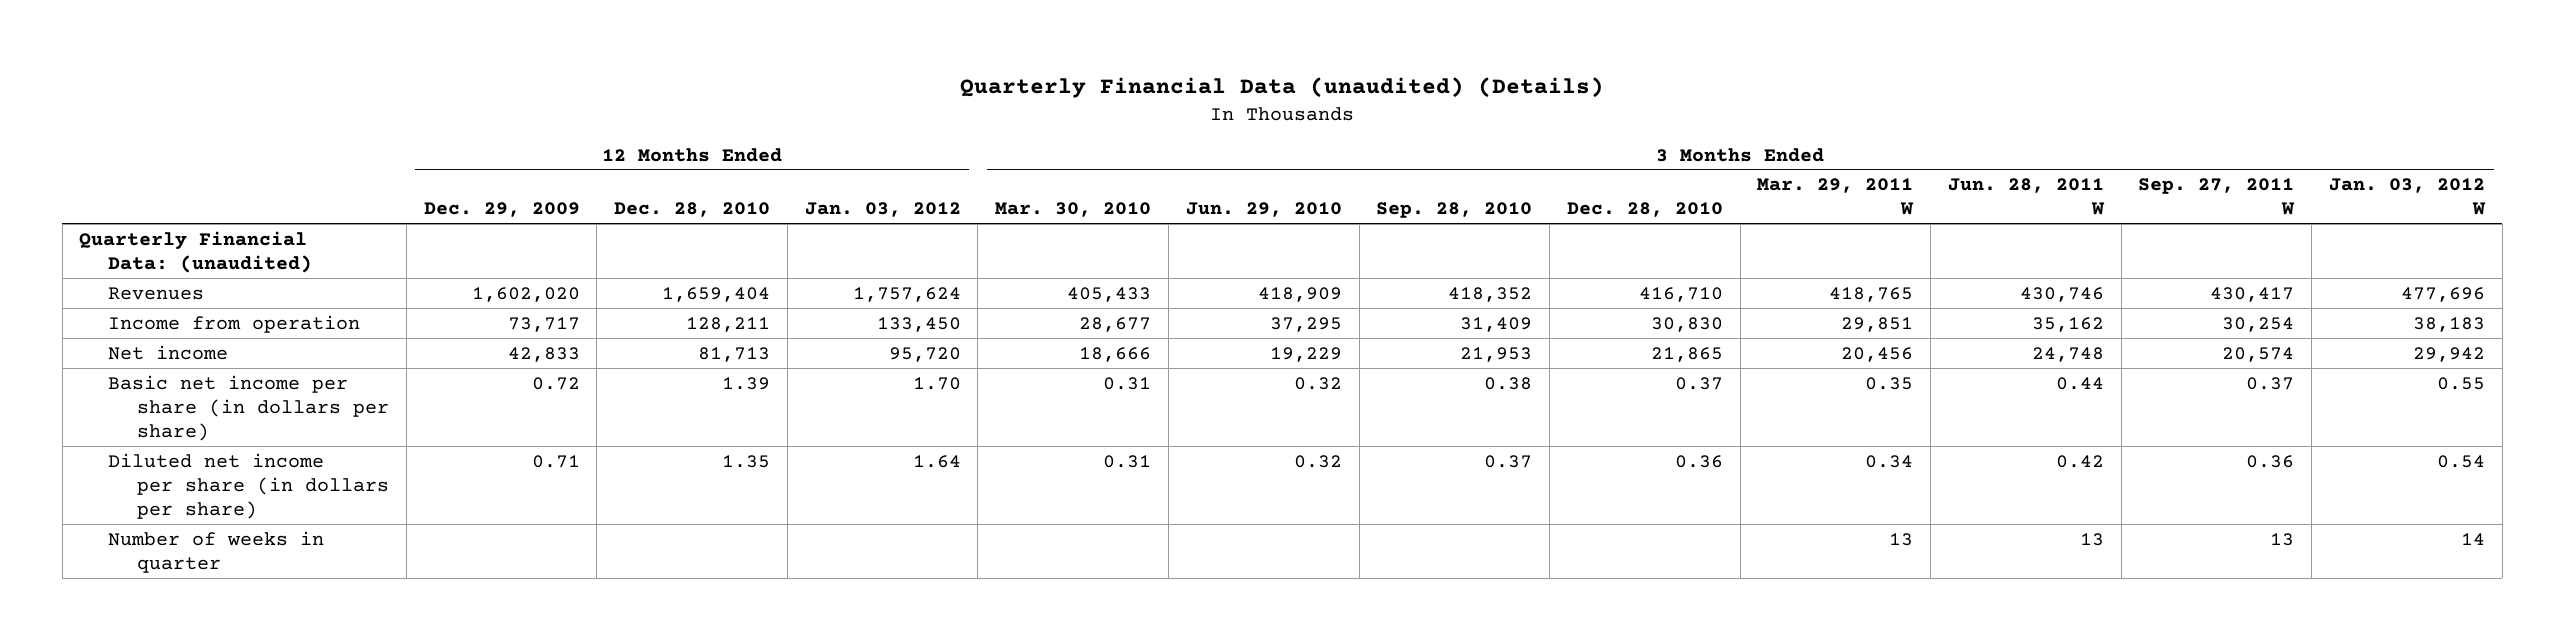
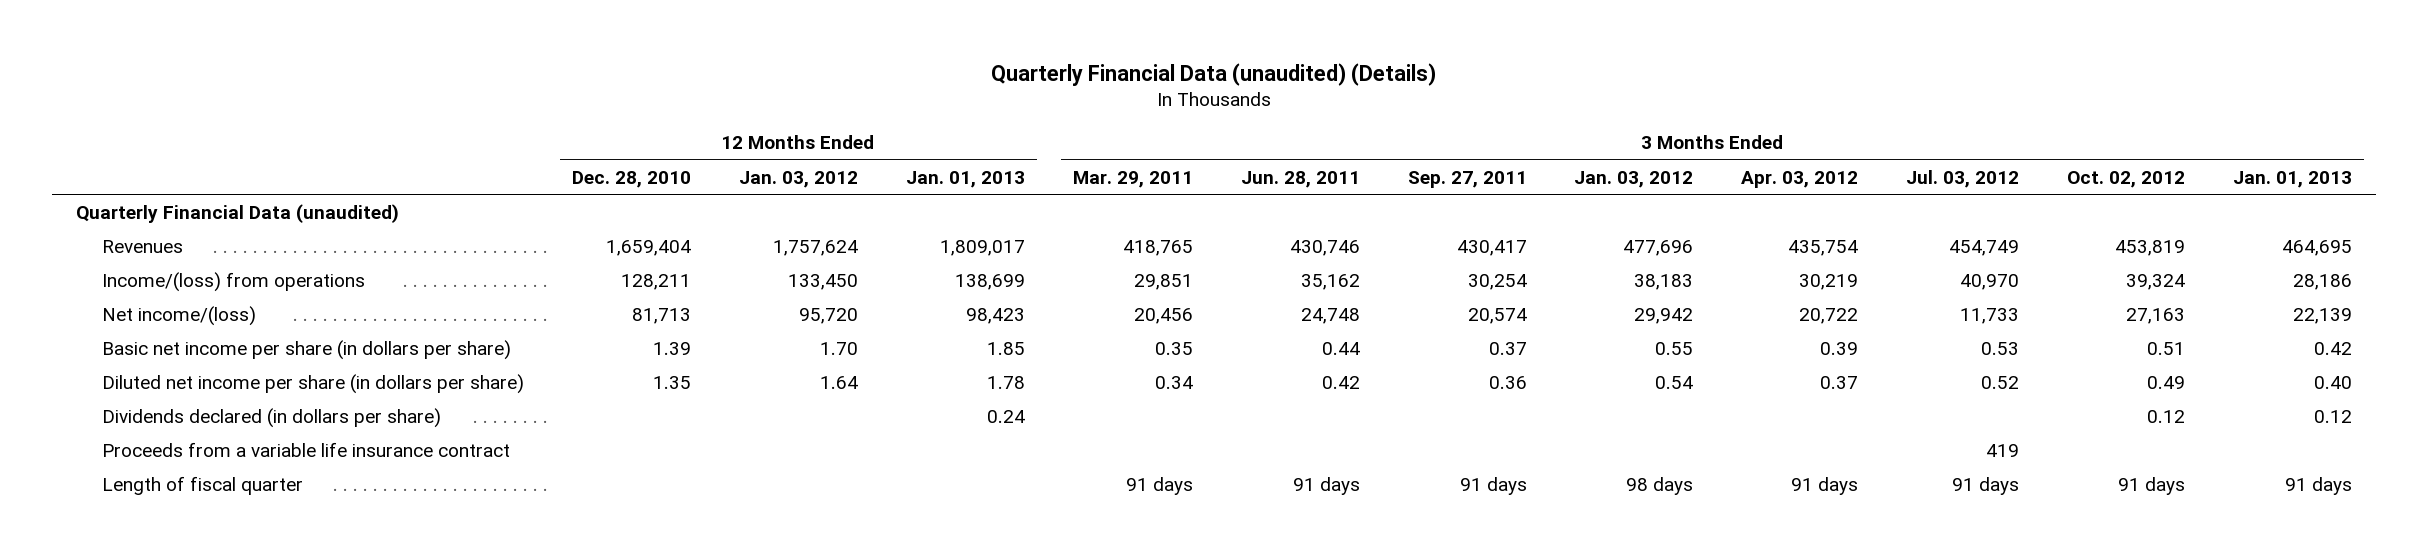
- | 12 Months Ended Dec. 29, 2009 | 12 Months Ended Dec. 28, 2010 | 12 Months Ended Jan. 03, 2012 | 3 Months Ended Mar. 30, 2010 | 3 Months Ended Jun. 29, 2010 | 3 Months Ended Sep. 28, 2010 | 3 Months Ended Dec. 28, 2010 | 3 Months Ended Mar. 29, 2011 W | 3 Months Ended Jun. 28, 2011 W | 3 Months Ended Sep. 27, 2011 W | 3 Months Ended Jan. 03, 2012 W
+ | 12 Months Ended Dec. 28, 2010 | 12 Months Ended Jan. 03, 2012 | 12 Months Ended Jan. 01, 2013 | 3 Months Ended Mar. 29, 2011 | 3 Months Ended Jun. 28, 2011 | 3 Months Ended Sep. 27, 2011 | 3 Months Ended Jan. 03, 2012 | 3 Months Ended Apr. 03, 2012 | 3 Months Ended Jul. 03, 2012 | 3 Months Ended Oct. 02, 2012 | 3 Months Ended Jan. 01, 2013
- Quarterly Financial Data: (unaudited)
+ Quarterly Financial Data (unaudited)
- Income from operation | 73,717 | 128,211 | 133,450 | 28,677 | 37,295 | 31,409 | 30,830 | 29,851 | 35,162 | 30,254 | 38,183
- Net income | 42,833 | 81,713 | 95,720 | 18,666 | 19,229 | 21,953 | 21,865 | 20,456 | 24,748 | 20,574 | 29,942
+ Income/(loss) from operations | 128,211 | 133,450 | 138,699 | 29,851 | 35,162 | 30,254 | 38,183 | 30,219 | 40,970 | 39,324 | 28,186
+ Net income/(loss) | 81,713 | 95,720 | 98,423 | 20,456 | 24,748 | 20,574 | 29,942 | 20,722 | 11,733 | 27,163 | 22,139
- Number of weeks in quarter | | | | | | | | 13 | 13 | 13 | 14
+ Dividends declared (in dollars per share) | | | 0.24 | | | | | | | 0.12 | 0.12
+ Proceeds from a variable life insurance contract | | | | | | | | | 419 | |
+ Length of fiscal quarter | | | | 91 days | 91 days | 91 days | 98 days | 91 days | 91 days | 91 days | 91 days

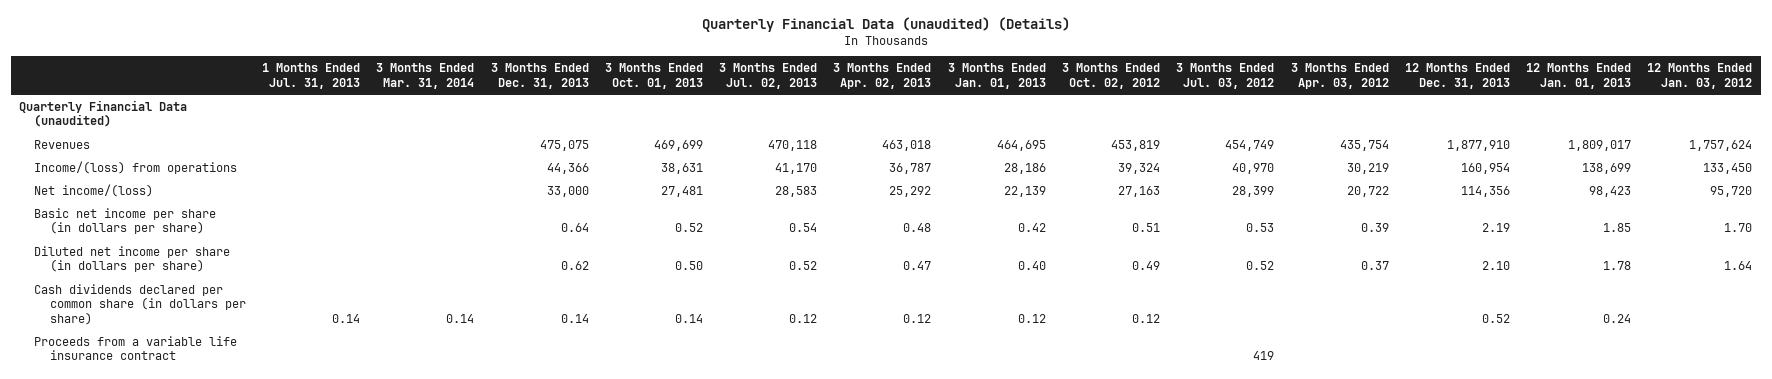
- | 12 Months Ended Dec. 28, 2010 | 12 Months Ended Jan. 03, 2012 | 12 Months Ended Jan. 01, 2013 | 3 Months Ended Mar. 29, 2011 | 3 Months Ended Jun. 28, 2011 | 3 Months Ended Sep. 27, 2011 | 3 Months Ended Jan. 03, 2012 | 3 Months Ended Apr. 03, 2012 | 3 Months Ended Jul. 03, 2012 | 3 Months Ended Oct. 02, 2012 | 3 Months Ended Jan. 01, 2013
+ | 1 Months Ended Jul. 31, 2013 | 3 Months Ended Mar. 31, 2014 | 3 Months Ended Dec. 31, 2013 | 3 Months Ended Oct. 01, 2013 | 3 Months Ended Jul. 02, 2013 | 3 Months Ended Apr. 02, 2013 | 3 Months Ended Jan. 01, 2013 | 3 Months Ended Oct. 02, 2012 | 3 Months Ended Jul. 03, 2012 | 3 Months Ended Apr. 03, 2012 | 12 Months Ended Dec. 31, 2013 | 12 Months Ended Jan. 01, 2013 | 12 Months Ended Jan. 03, 2012
- Net income/(loss) | 81,713 | 95,720 | 98,423 | 20,456 | 24,748 | 20,574 | 29,942 | 20,722 | 11,733 | 27,163 | 22,139
+ Net income/(loss) | | | 33,000 | 27,481 | 28,583 | 25,292 | 22,139 | 27,163 | 28,399 | 20,722 | 114,356 | 98,423 | 95,720
- Dividends declared (in dollars per share) | | | 0.24 | | | | | | | 0.12 | 0.12
+ Cash dividends declared per common share (in dollars per share) | 0.14 | 0.14 | 0.14 | 0.14 | 0.12 | 0.12 | 0.12 | 0.12 | | | 0.52 | 0.24 |
- Length of fiscal quarter | | | | 91 days | 91 days | 91 days | 98 days | 91 days | 91 days | 91 days | 91 days

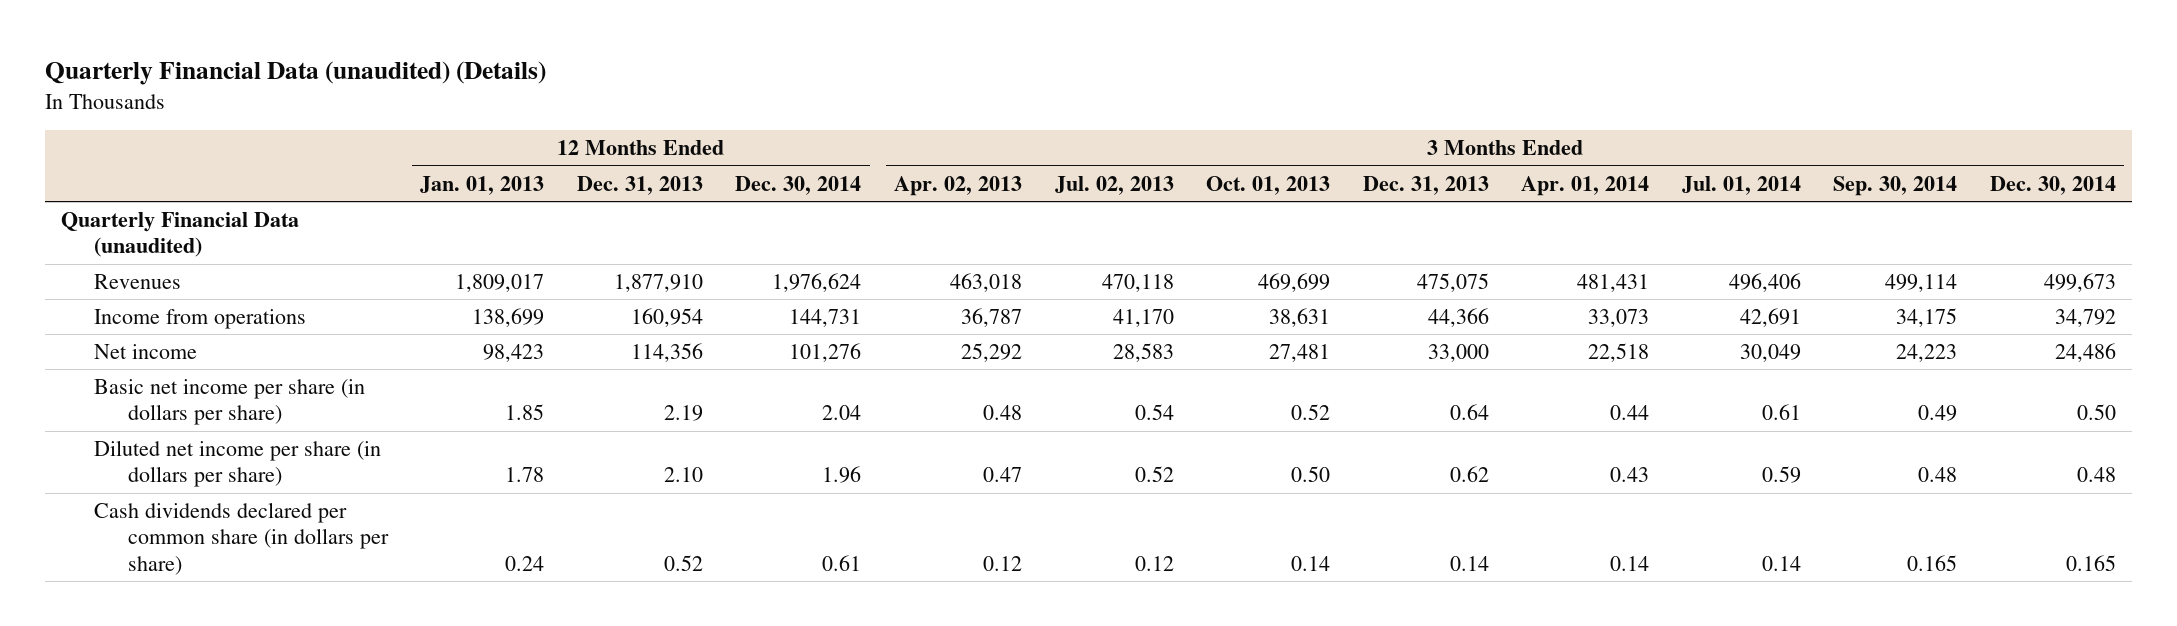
- | 1 Months Ended Jul. 31, 2013 | 3 Months Ended Mar. 31, 2014 | 3 Months Ended Dec. 31, 2013 | 3 Months Ended Oct. 01, 2013 | 3 Months Ended Jul. 02, 2013 | 3 Months Ended Apr. 02, 2013 | 3 Months Ended Jan. 01, 2013 | 3 Months Ended Oct. 02, 2012 | 3 Months Ended Jul. 03, 2012 | 3 Months Ended Apr. 03, 2012 | 12 Months Ended Dec. 31, 2013 | 12 Months Ended Jan. 01, 2013 | 12 Months Ended Jan. 03, 2012
+ | 12 Months Ended Jan. 01, 2013 | 12 Months Ended Dec. 31, 2013 | 12 Months Ended Dec. 30, 2014 | 3 Months Ended Apr. 02, 2013 | 3 Months Ended Jul. 02, 2013 | 3 Months Ended Oct. 01, 2013 | 3 Months Ended Dec. 31, 2013 | 3 Months Ended Apr. 01, 2014 | 3 Months Ended Jul. 01, 2014 | 3 Months Ended Sep. 30, 2014 | 3 Months Ended Dec. 30, 2014
- Income/(loss) from operations | | | 44,366 | 38,631 | 41,170 | 36,787 | 28,186 | 39,324 | 40,970 | 30,219 | 160,954 | 138,699 | 133,450
- Net income/(loss) | | | 33,000 | 27,481 | 28,583 | 25,292 | 22,139 | 27,163 | 28,399 | 20,722 | 114,356 | 98,423 | 95,720
+ Income from operations | 138,699 | 160,954 | 144,731 | 36,787 | 41,170 | 38,631 | 44,366 | 33,073 | 42,691 | 34,175 | 34,792
+ Net income | 98,423 | 114,356 | 101,276 | 25,292 | 28,583 | 27,481 | 33,000 | 22,518 | 30,049 | 24,223 | 24,486
- Proceeds from a variable life insurance contract | | | | | | | | | 419 | | | |

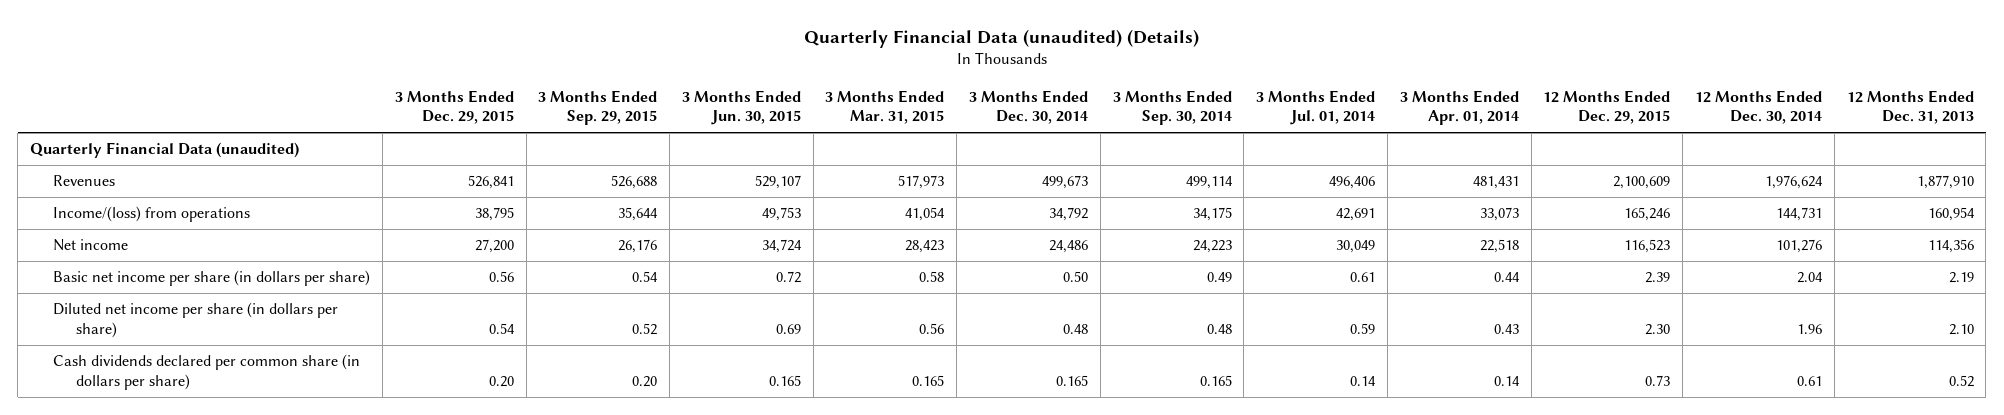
- | 12 Months Ended Jan. 01, 2013 | 12 Months Ended Dec. 31, 2013 | 12 Months Ended Dec. 30, 2014 | 3 Months Ended Apr. 02, 2013 | 3 Months Ended Jul. 02, 2013 | 3 Months Ended Oct. 01, 2013 | 3 Months Ended Dec. 31, 2013 | 3 Months Ended Apr. 01, 2014 | 3 Months Ended Jul. 01, 2014 | 3 Months Ended Sep. 30, 2014 | 3 Months Ended Dec. 30, 2014
+ | 3 Months Ended Dec. 29, 2015 | 3 Months Ended Sep. 29, 2015 | 3 Months Ended Jun. 30, 2015 | 3 Months Ended Mar. 31, 2015 | 3 Months Ended Dec. 30, 2014 | 3 Months Ended Sep. 30, 2014 | 3 Months Ended Jul. 01, 2014 | 3 Months Ended Apr. 01, 2014 | 12 Months Ended Dec. 29, 2015 | 12 Months Ended Dec. 30, 2014 | 12 Months Ended Dec. 31, 2013
- Income from operations | 138,699 | 160,954 | 144,731 | 36,787 | 41,170 | 38,631 | 44,366 | 33,073 | 42,691 | 34,175 | 34,792
+ Income/(loss) from operations | 38,795 | 35,644 | 49,753 | 41,054 | 34,792 | 34,175 | 42,691 | 33,073 | 165,246 | 144,731 | 160,954

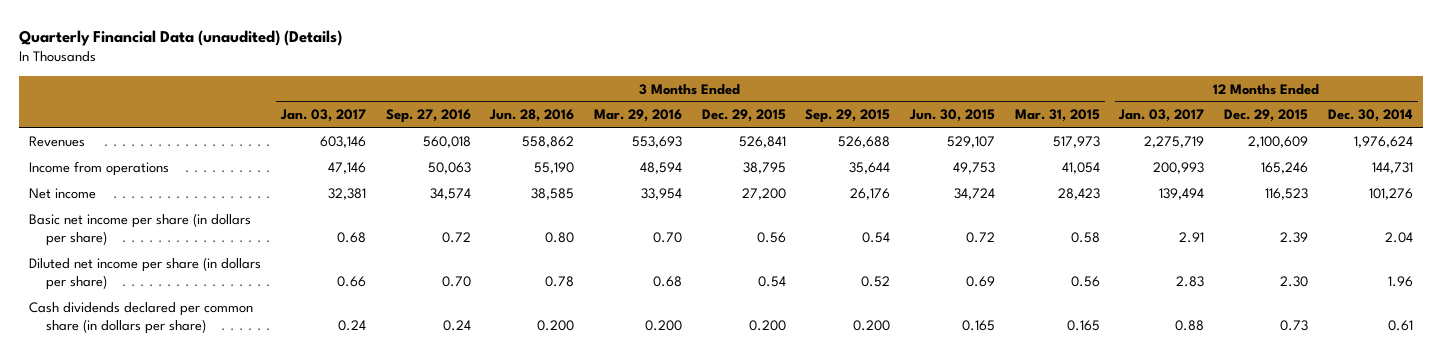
- | 3 Months Ended Dec. 29, 2015 | 3 Months Ended Sep. 29, 2015 | 3 Months Ended Jun. 30, 2015 | 3 Months Ended Mar. 31, 2015 | 3 Months Ended Dec. 30, 2014 | 3 Months Ended Sep. 30, 2014 | 3 Months Ended Jul. 01, 2014 | 3 Months Ended Apr. 01, 2014 | 12 Months Ended Dec. 29, 2015 | 12 Months Ended Dec. 30, 2014 | 12 Months Ended Dec. 31, 2013
+ | 3 Months Ended Jan. 03, 2017 | 3 Months Ended Sep. 27, 2016 | 3 Months Ended Jun. 28, 2016 | 3 Months Ended Mar. 29, 2016 | 3 Months Ended Dec. 29, 2015 | 3 Months Ended Sep. 29, 2015 | 3 Months Ended Jun. 30, 2015 | 3 Months Ended Mar. 31, 2015 | 12 Months Ended Jan. 03, 2017 | 12 Months Ended Dec. 29, 2015 | 12 Months Ended Dec. 30, 2014
- Quarterly Financial Data (unaudited)
- Income/(loss) from operations | 38,795 | 35,644 | 49,753 | 41,054 | 34,792 | 34,175 | 42,691 | 33,073 | 165,246 | 144,731 | 160,954
+ Income from operations | 47,146 | 50,063 | 55,190 | 48,594 | 38,795 | 35,644 | 49,753 | 41,054 | 200,993 | 165,246 | 144,731
- Cash dividends declared per common share (in dollars per share) | 0.20 | 0.20 | 0.165 | 0.165 | 0.165 | 0.165 | 0.14 | 0.14 | 0.73 | 0.61 | 0.52
+ Cash dividends declared per common share (in dollars per share) | 0.24 | 0.24 | 0.200 | 0.200 | 0.200 | 0.200 | 0.165 | 0.165 | 0.88 | 0.73 | 0.61

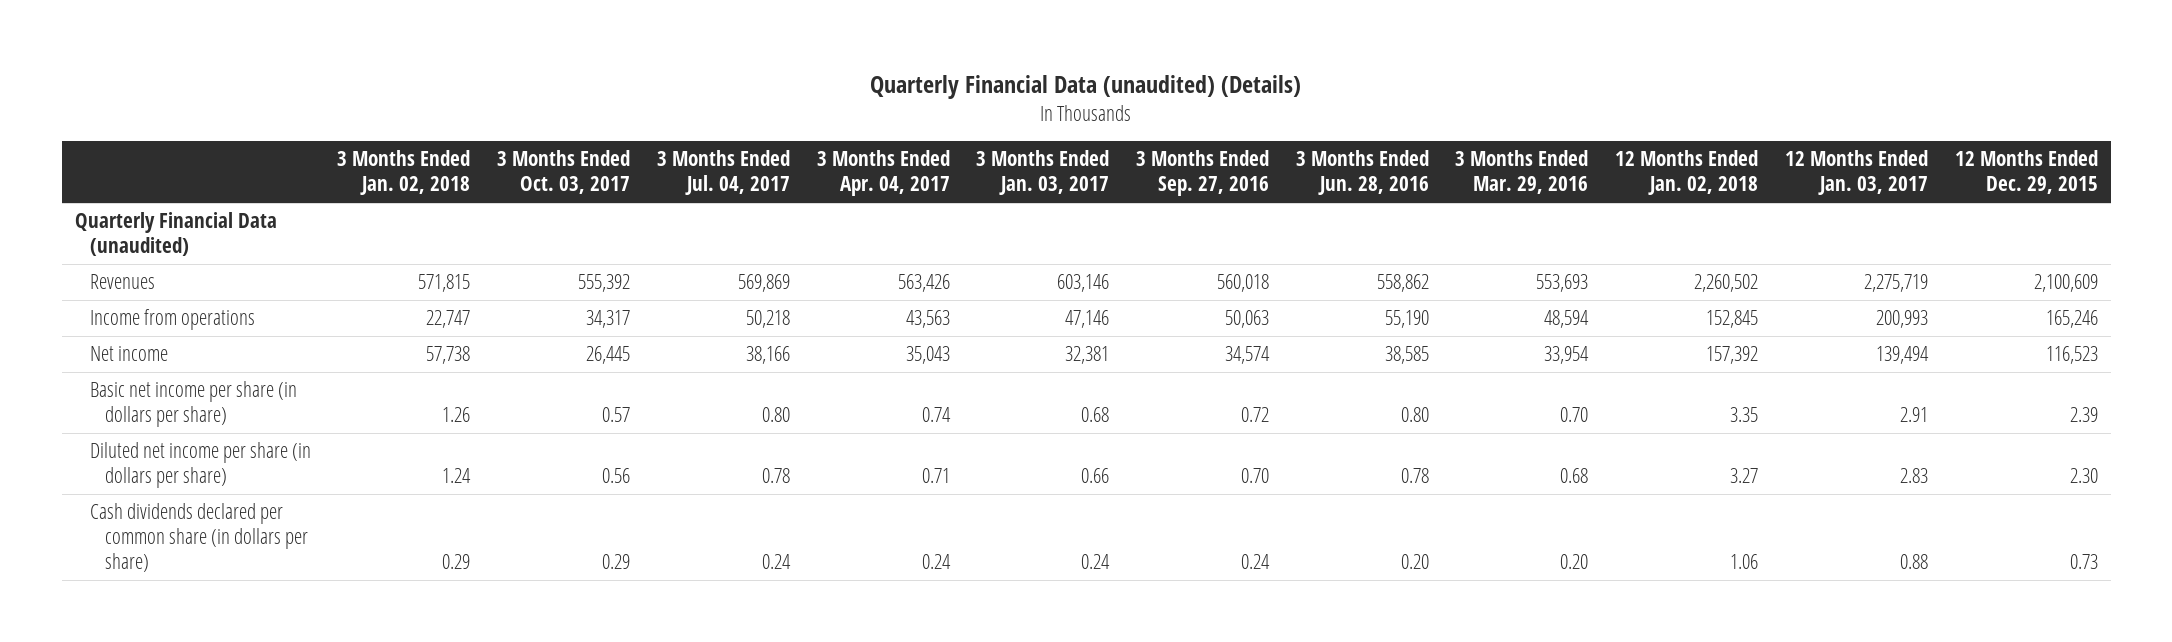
- | 3 Months Ended Jan. 03, 2017 | 3 Months Ended Sep. 27, 2016 | 3 Months Ended Jun. 28, 2016 | 3 Months Ended Mar. 29, 2016 | 3 Months Ended Dec. 29, 2015 | 3 Months Ended Sep. 29, 2015 | 3 Months Ended Jun. 30, 2015 | 3 Months Ended Mar. 31, 2015 | 12 Months Ended Jan. 03, 2017 | 12 Months Ended Dec. 29, 2015 | 12 Months Ended Dec. 30, 2014
+ | 3 Months Ended Jan. 02, 2018 | 3 Months Ended Oct. 03, 2017 | 3 Months Ended Jul. 04, 2017 | 3 Months Ended Apr. 04, 2017 | 3 Months Ended Jan. 03, 2017 | 3 Months Ended Sep. 27, 2016 | 3 Months Ended Jun. 28, 2016 | 3 Months Ended Mar. 29, 2016 | 12 Months Ended Jan. 02, 2018 | 12 Months Ended Jan. 03, 2017 | 12 Months Ended Dec. 29, 2015
+ Quarterly Financial Data (unaudited)
- Cash dividends declared per common share (in dollars per share) | 0.24 | 0.24 | 0.200 | 0.200 | 0.200 | 0.200 | 0.165 | 0.165 | 0.88 | 0.73 | 0.61
+ Cash dividends declared per common share (in dollars per share) | 0.29 | 0.29 | 0.24 | 0.24 | 0.24 | 0.24 | 0.20 | 0.20 | 1.06 | 0.88 | 0.73

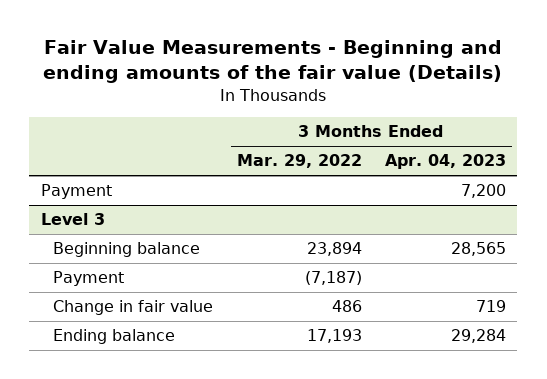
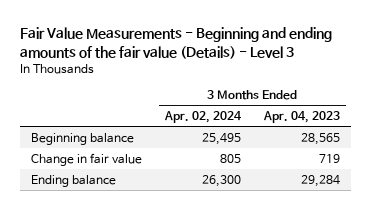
- Fair Value Measurements - Beginning and ending amounts of the fair value (Details)
+ Fair Value Measurements - Beginning and ending amounts of the fair value (Details) - Level 3
- | 3 Months Ended Mar. 29, 2022 | 3 Months Ended Apr. 04, 2023
+ | 3 Months Ended Apr. 02, 2024 | 3 Months Ended Apr. 04, 2023
- Payment | | 7,200
- Level 3
- Payment | (7,187) |

